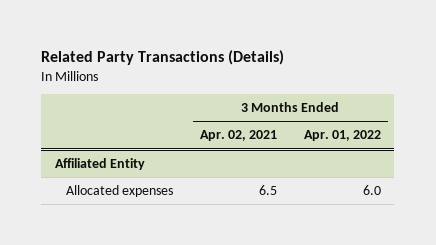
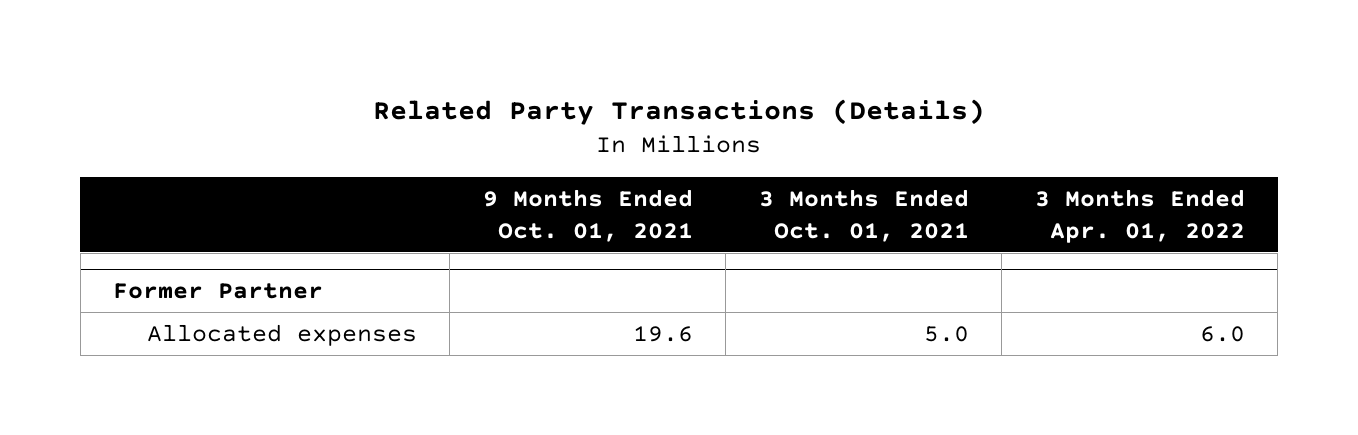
- | 3 Months Ended Apr. 02, 2021 | 3 Months Ended Apr. 01, 2022
+ | 9 Months Ended Oct. 01, 2021 | 3 Months Ended Oct. 01, 2021 | 3 Months Ended Apr. 01, 2022
- Affiliated Entity
+ Former Partner

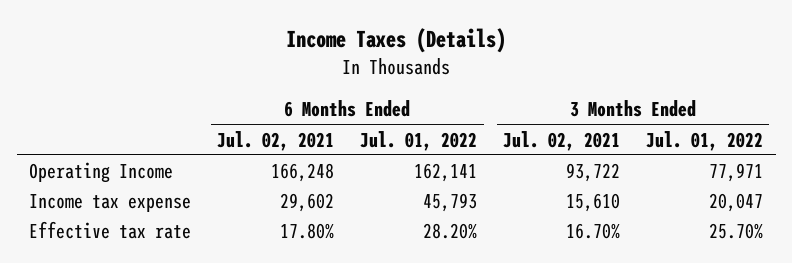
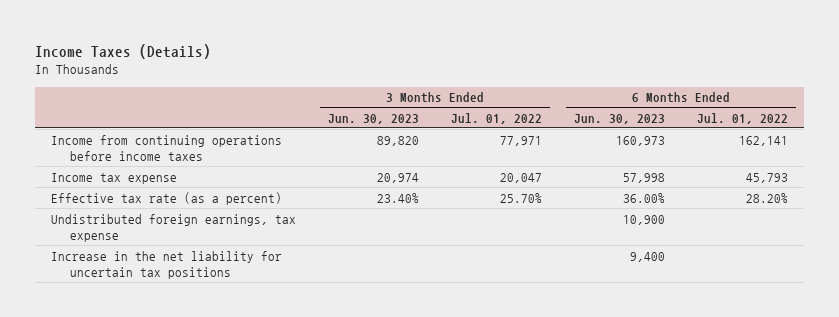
- | 6 Months Ended Jul. 02, 2021 | 6 Months Ended Jul. 01, 2022 | 3 Months Ended Jul. 02, 2021 | 3 Months Ended Jul. 01, 2022
+ | 3 Months Ended Jun. 30, 2023 | 3 Months Ended Jul. 01, 2022 | 6 Months Ended Jun. 30, 2023 | 6 Months Ended Jul. 01, 2022
- Operating Income | 166,248 | 162,141 | 93,722 | 77,971
+ Income from continuing operations before income taxes | 89,820 | 77,971 | 160,973 | 162,141
- Effective tax rate | 17.80% | 28.20% | 16.70% | 25.70%
+ Effective tax rate (as a percent) | 23.40% | 25.70% | 36.00% | 28.20%
+ Undistributed foreign earnings, tax expense | | | 10,900 |
+ Increase in the net liability for uncertain tax positions | | | 9,400 |

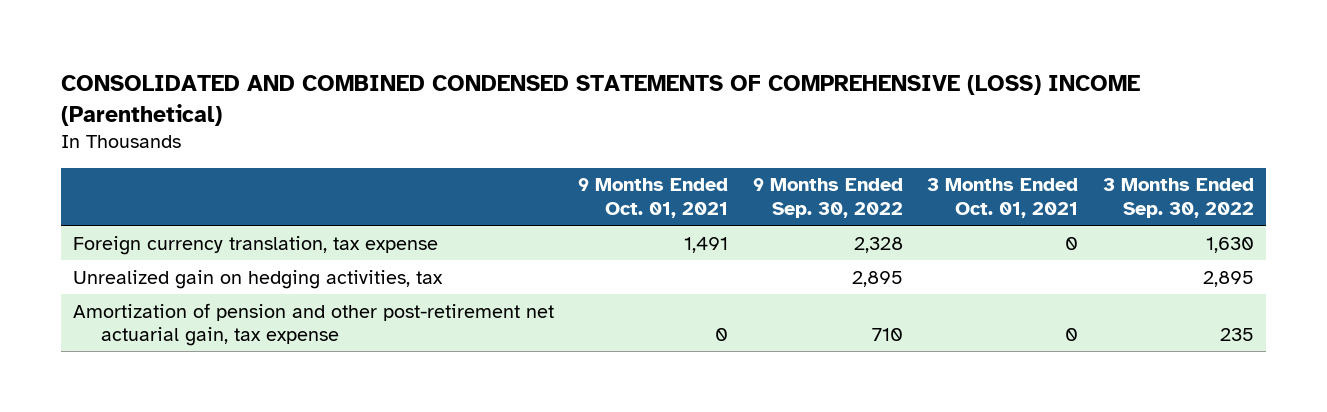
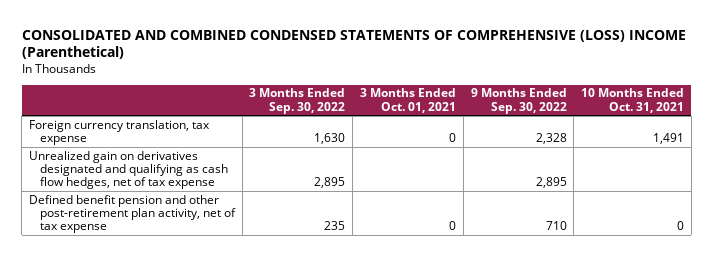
- | 9 Months Ended Oct. 01, 2021 | 9 Months Ended Sep. 30, 2022 | 3 Months Ended Oct. 01, 2021 | 3 Months Ended Sep. 30, 2022
+ | 3 Months Ended Sep. 30, 2022 | 3 Months Ended Oct. 01, 2021 | 9 Months Ended Sep. 30, 2022 | 10 Months Ended Oct. 31, 2021
- Unrealized gain on hedging activities, tax | | 2,895 | | 2,895
- Amortization of pension and other post-retirement net actuarial gain, tax expense | 0 | 710 | 0 | 235
+ Unrealized gain on derivatives designated and qualifying as cash flow hedges, net of tax expense | 2,895 | | 2,895 |
+ Defined benefit pension and other post-retirement plan activity, net of tax expense | 235 | 0 | 710 | 0

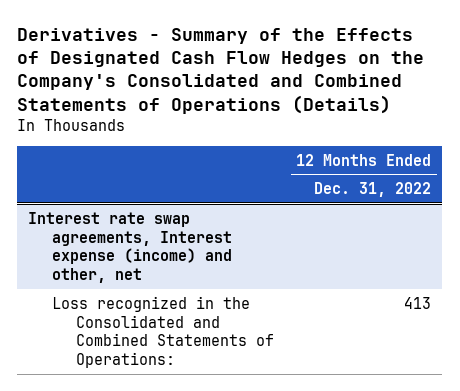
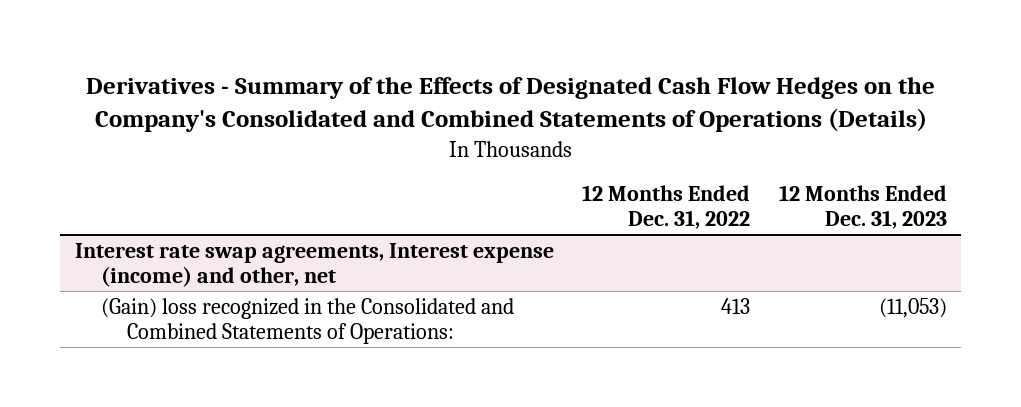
- | 12 Months Ended Dec. 31, 2022
+ | 12 Months Ended Dec. 31, 2022 | 12 Months Ended Dec. 31, 2023
@ Interest rate swap agreements, Interest expense (income) and other, net
- Loss recognized in the Consolidated and Combined Statements of Operations: | 413
+ (Gain) loss recognized in the Consolidated and Combined Statements of Operations: | 413 | (11,053)

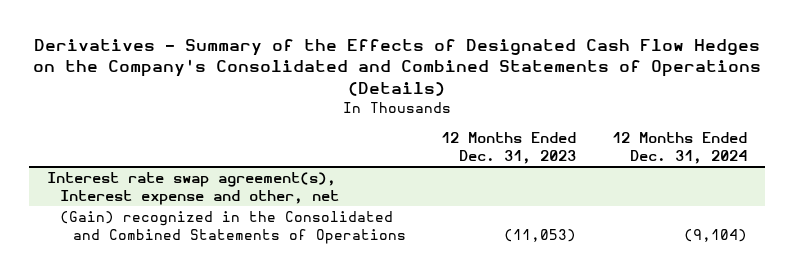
- | 12 Months Ended Dec. 31, 2022 | 12 Months Ended Dec. 31, 2023
+ | 12 Months Ended Dec. 31, 2023 | 12 Months Ended Dec. 31, 2024
- Interest rate swap agreements, Interest expense (income) and other, net
- (Gain) loss recognized in the Consolidated and Combined Statements of Operations: | 413 | (11,053)
+ Interest rate swap agreement(s), Interest expense and other, net
+ (Gain) recognized in the Consolidated and Combined Statements of Operations | (11,053) | (9,104)

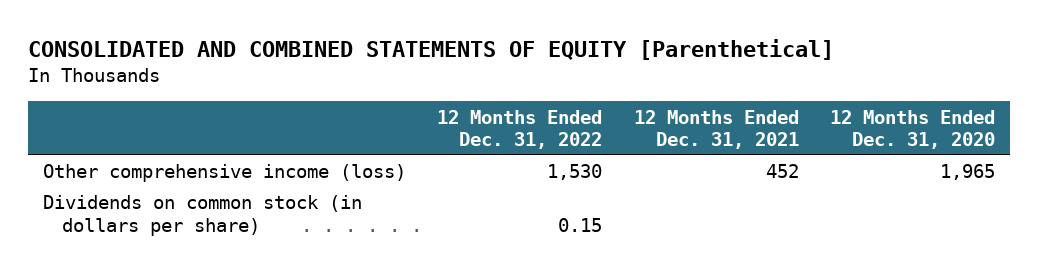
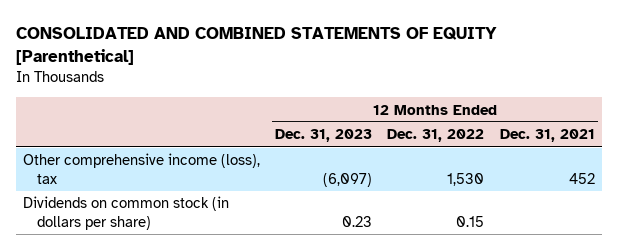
- | 12 Months Ended Dec. 31, 2022 | 12 Months Ended Dec. 31, 2021 | 12 Months Ended Dec. 31, 2020
+ | 12 Months Ended Dec. 31, 2023 | 12 Months Ended Dec. 31, 2022 | 12 Months Ended Dec. 31, 2021
- Other comprehensive income (loss) | 1,530 | 452 | 1,965
+ Other comprehensive income (loss), tax | (6,097) | 1,530 | 452

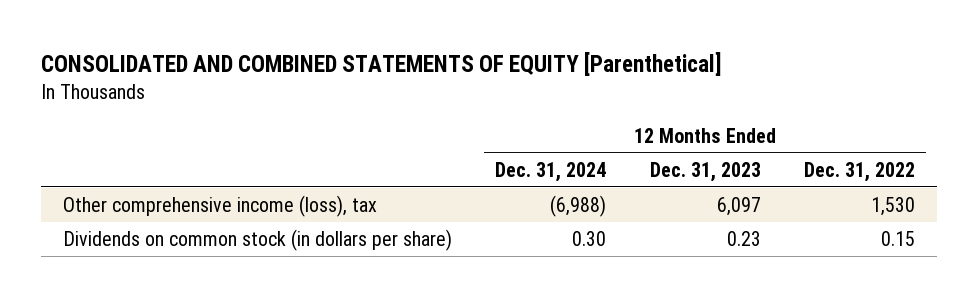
- | 12 Months Ended Dec. 31, 2023 | 12 Months Ended Dec. 31, 2022 | 12 Months Ended Dec. 31, 2021
+ | 12 Months Ended Dec. 31, 2024 | 12 Months Ended Dec. 31, 2023 | 12 Months Ended Dec. 31, 2022
- Other comprehensive income (loss), tax | (6,097) | 1,530 | 452
+ Other comprehensive income (loss), tax | (6,988) | 6,097 | 1,530

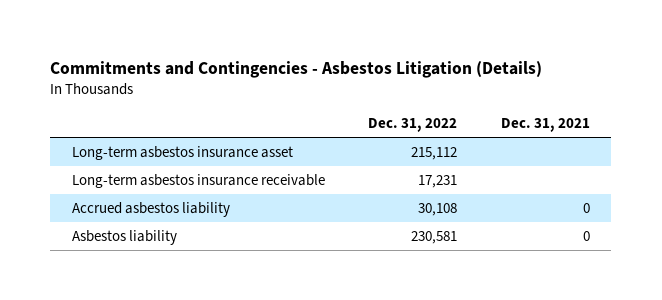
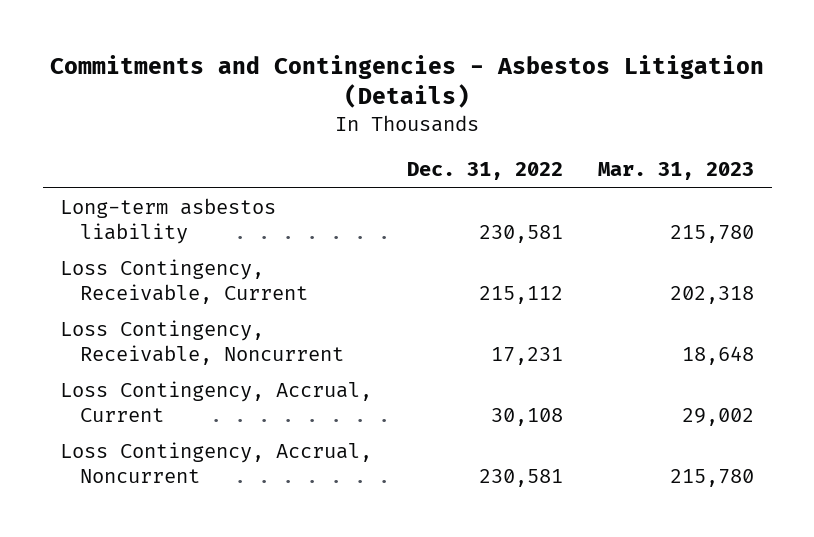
- | Dec. 31, 2022 | Dec. 31, 2021
+ | Dec. 31, 2022 | Mar. 31, 2023
- Long-term asbestos insurance asset | 215,112 |
- Long-term asbestos insurance receivable | 17,231 |
- Accrued asbestos liability | 30,108 | 0
- Asbestos liability | 230,581 | 0
+ Long-term asbestos liability | 230,581 | 215,780
+ Loss Contingency, Receivable, Current | 215,112 | 202,318
+ Loss Contingency, Receivable, Noncurrent | 17,231 | 18,648
+ Loss Contingency, Accrual, Current | 30,108 | 29,002
+ Loss Contingency, Accrual, Noncurrent | 230,581 | 215,780

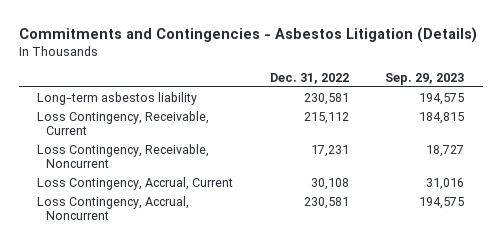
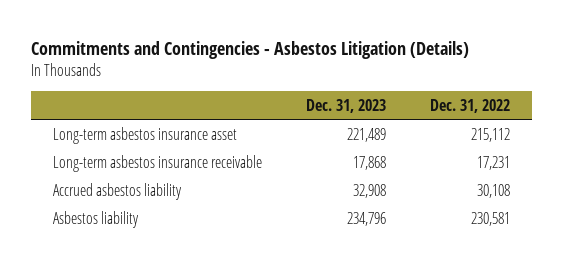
- | Dec. 31, 2022 | Sep. 29, 2023
+ | Dec. 31, 2023 | Dec. 31, 2022
- Long-term asbestos liability | 230,581 | 194,575
- Loss Contingency, Receivable, Current | 215,112 | 184,815
- Loss Contingency, Receivable, Noncurrent | 17,231 | 18,727
- Loss Contingency, Accrual, Current | 30,108 | 31,016
- Loss Contingency, Accrual, Noncurrent | 230,581 | 194,575
+ Long-term asbestos insurance asset | 221,489 | 215,112
+ Long-term asbestos insurance receivable | 17,868 | 17,231
+ Accrued asbestos liability | 32,908 | 30,108
+ Asbestos liability | 234,796 | 230,581

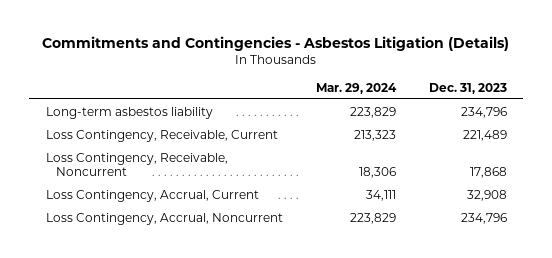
- | Dec. 31, 2023 | Dec. 31, 2022
+ | Mar. 29, 2024 | Dec. 31, 2023
- Long-term asbestos insurance asset | 221,489 | 215,112
- Long-term asbestos insurance receivable | 17,868 | 17,231
- Accrued asbestos liability | 32,908 | 30,108
- Asbestos liability | 234,796 | 230,581
+ Long-term asbestos liability | 223,829 | 234,796
+ Loss Contingency, Receivable, Current | 213,323 | 221,489
+ Loss Contingency, Receivable, Noncurrent | 18,306 | 17,868
+ Loss Contingency, Accrual, Current | 34,111 | 32,908
+ Loss Contingency, Accrual, Noncurrent | 223,829 | 234,796

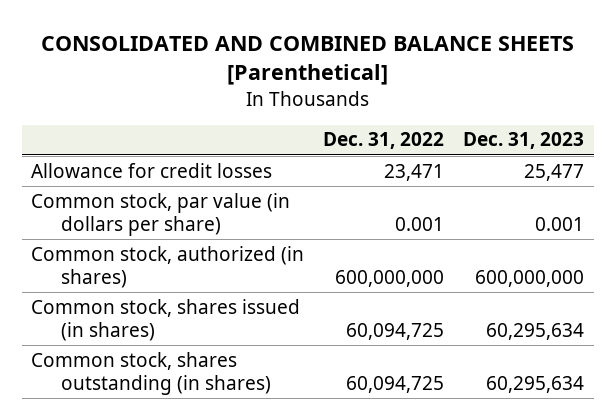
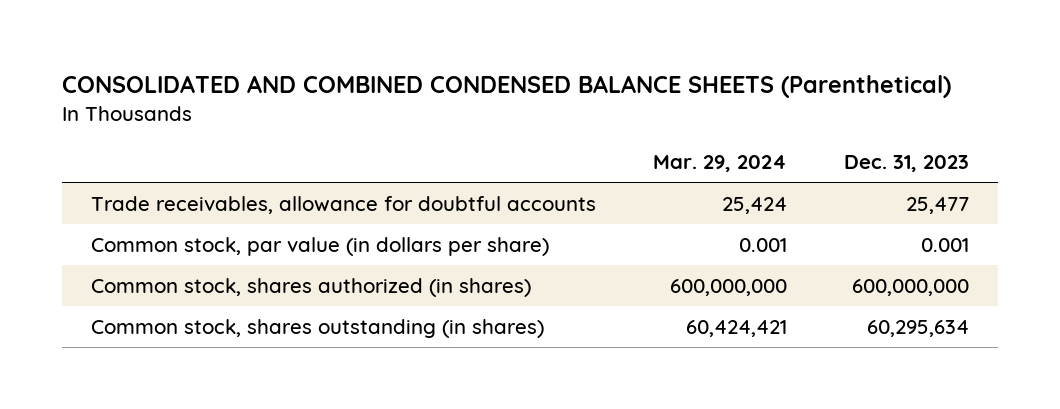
- CONSOLIDATED AND COMBINED BALANCE SHEETS [Parenthetical]
+ CONSOLIDATED AND COMBINED CONDENSED BALANCE SHEETS (Parenthetical)
- | Dec. 31, 2022 | Dec. 31, 2023
+ | Mar. 29, 2024 | Dec. 31, 2023
- Allowance for credit losses | 23,471 | 25,477
+ Trade receivables, allowance for doubtful accounts | 25,424 | 25,477
- Common stock, authorized (in shares) | 600,000,000 | 600,000,000
- Common stock, shares issued (in shares) | 60,094,725 | 60,295,634
+ Common stock, shares authorized (in shares) | 600,000,000 | 600,000,000

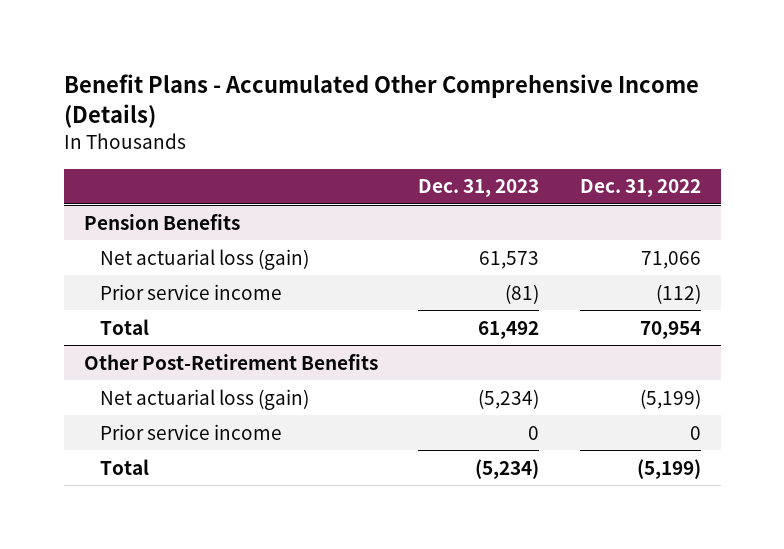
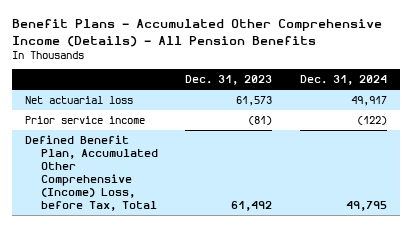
- Benefit Plans - Accumulated Other Comprehensive Income (Details)
+ Benefit Plans - Accumulated Other Comprehensive Income (Details) - All Pension Benefits
- | Dec. 31, 2023 | Dec. 31, 2022
+ | Dec. 31, 2023 | Dec. 31, 2024
- Pension Benefits
- Net actuarial loss (gain) | 61,573 | 71,066
+ Net actuarial loss | 61,573 | 49,917
- Total | 61,492 | 70,954
- Other Post-Retirement Benefits
- Net actuarial loss (gain) | (5,234) | (5,199)
- Prior service income | 0 | 0
- Total | (5,234) | (5,199)
+ Defined Benefit Plan, Accumulated Other Comprehensive (Income) Loss, before Tax, Total | 61,492 | 49,795

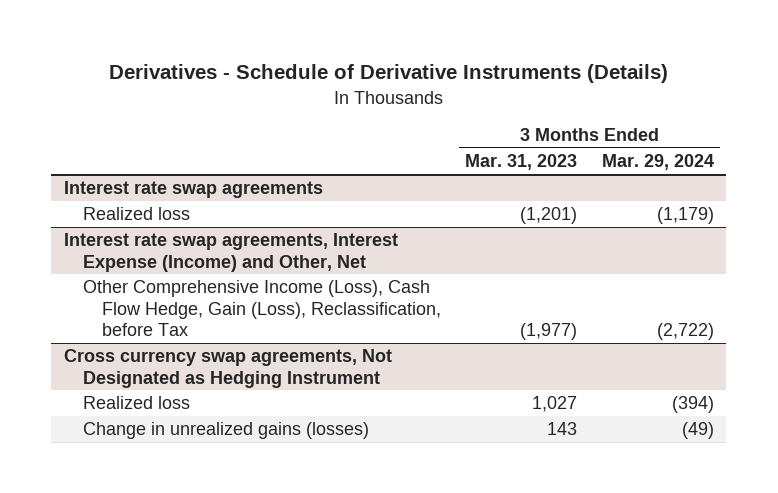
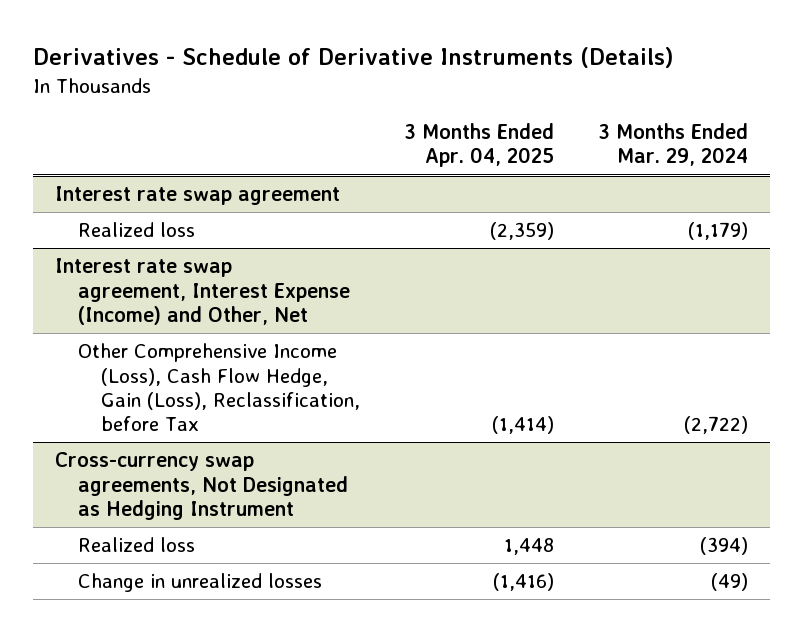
- | 3 Months Ended Mar. 31, 2023 | 3 Months Ended Mar. 29, 2024
+ | 3 Months Ended Apr. 04, 2025 | 3 Months Ended Mar. 29, 2024
- Interest rate swap agreements
+ Interest rate swap agreement
- Interest rate swap agreements, Interest Expense (Income) and Other, Net
+ Interest rate swap agreement, Interest Expense (Income) and Other, Net
- Cross currency swap agreements, Not Designated as Hedging Instrument
+ Cross-currency swap agreements, Not Designated as Hedging Instrument
- Change in unrealized gains (losses) | 143 | (49)
+ Change in unrealized losses | (1,416) | (49)

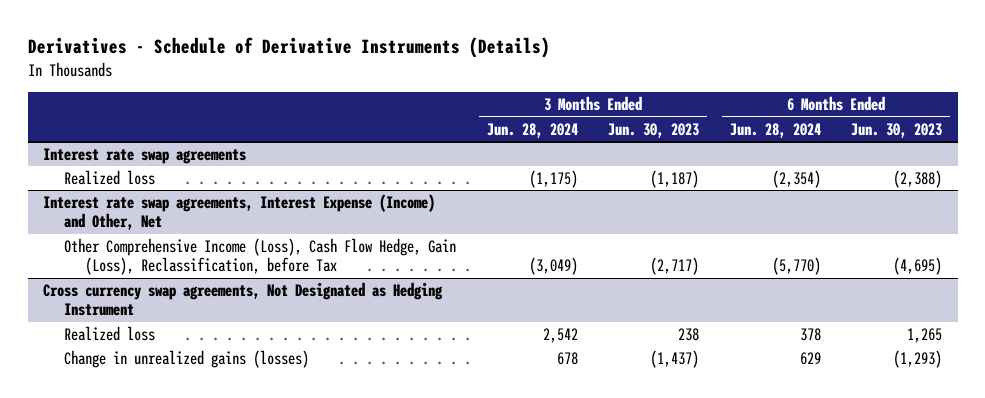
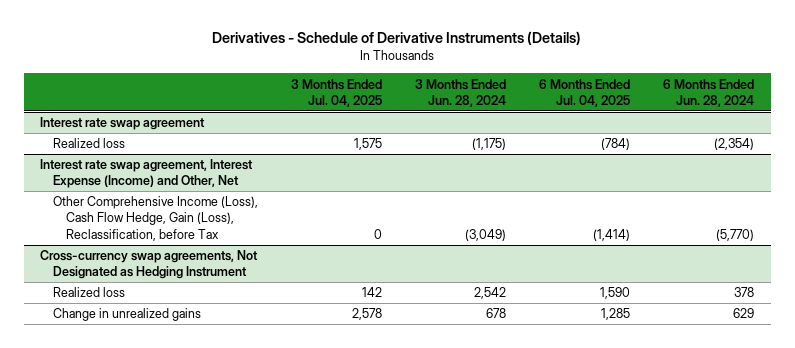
- | 3 Months Ended Jun. 28, 2024 | 3 Months Ended Jun. 30, 2023 | 6 Months Ended Jun. 28, 2024 | 6 Months Ended Jun. 30, 2023
+ | 3 Months Ended Jul. 04, 2025 | 3 Months Ended Jun. 28, 2024 | 6 Months Ended Jul. 04, 2025 | 6 Months Ended Jun. 28, 2024
- Interest rate swap agreements
+ Interest rate swap agreement
- Interest rate swap agreements, Interest Expense (Income) and Other, Net
+ Interest rate swap agreement, Interest Expense (Income) and Other, Net
- Cross currency swap agreements, Not Designated as Hedging Instrument
+ Cross-currency swap agreements, Not Designated as Hedging Instrument
- Change in unrealized gains (losses) | 678 | (1,437) | 629 | (1,293)
+ Change in unrealized gains | 2,578 | 678 | 1,285 | 629

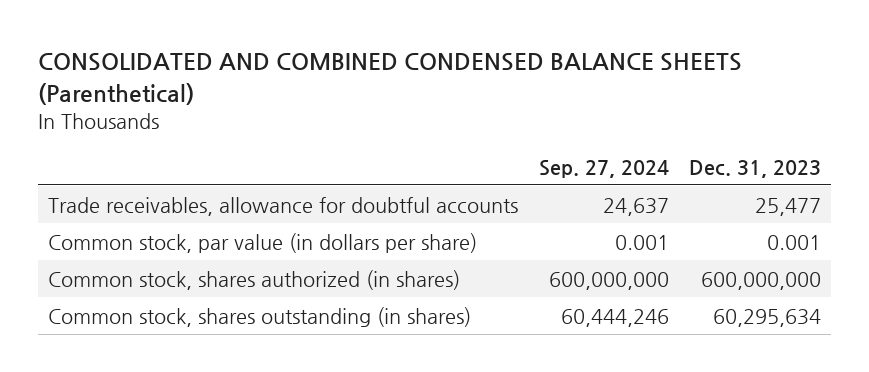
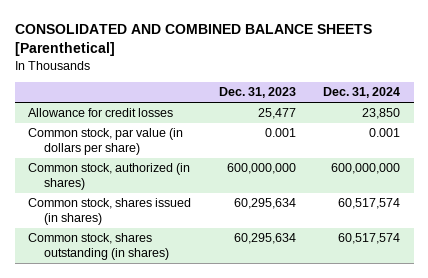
- CONSOLIDATED AND COMBINED CONDENSED BALANCE SHEETS (Parenthetical)
+ CONSOLIDATED AND COMBINED BALANCE SHEETS [Parenthetical]
- | Sep. 27, 2024 | Dec. 31, 2023
+ | Dec. 31, 2023 | Dec. 31, 2024
- Trade receivables, allowance for doubtful accounts | 24,637 | 25,477
+ Allowance for credit losses | 25,477 | 23,850
- Common stock, shares authorized (in shares) | 600,000,000 | 600,000,000
+ Common stock, authorized (in shares) | 600,000,000 | 600,000,000
+ Common stock, shares issued (in shares) | 60,295,634 | 60,517,574

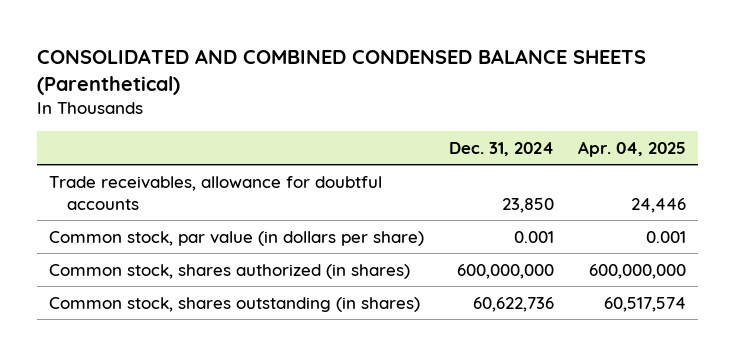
- CONSOLIDATED AND COMBINED BALANCE SHEETS [Parenthetical]
+ CONSOLIDATED AND COMBINED CONDENSED BALANCE SHEETS (Parenthetical)
- | Dec. 31, 2023 | Dec. 31, 2024
+ | Dec. 31, 2024 | Apr. 04, 2025
- Allowance for credit losses | 25,477 | 23,850
+ Trade receivables, allowance for doubtful accounts | 23,850 | 24,446
- Common stock, authorized (in shares) | 600,000,000 | 600,000,000
- Common stock, shares issued (in shares) | 60,295,634 | 60,517,574
- Common stock, shares outstanding (in shares) | 60,295,634 | 60,517,574
+ Common stock, shares authorized (in shares) | 600,000,000 | 600,000,000
+ Common stock, shares outstanding (in shares) | 60,622,736 | 60,517,574

